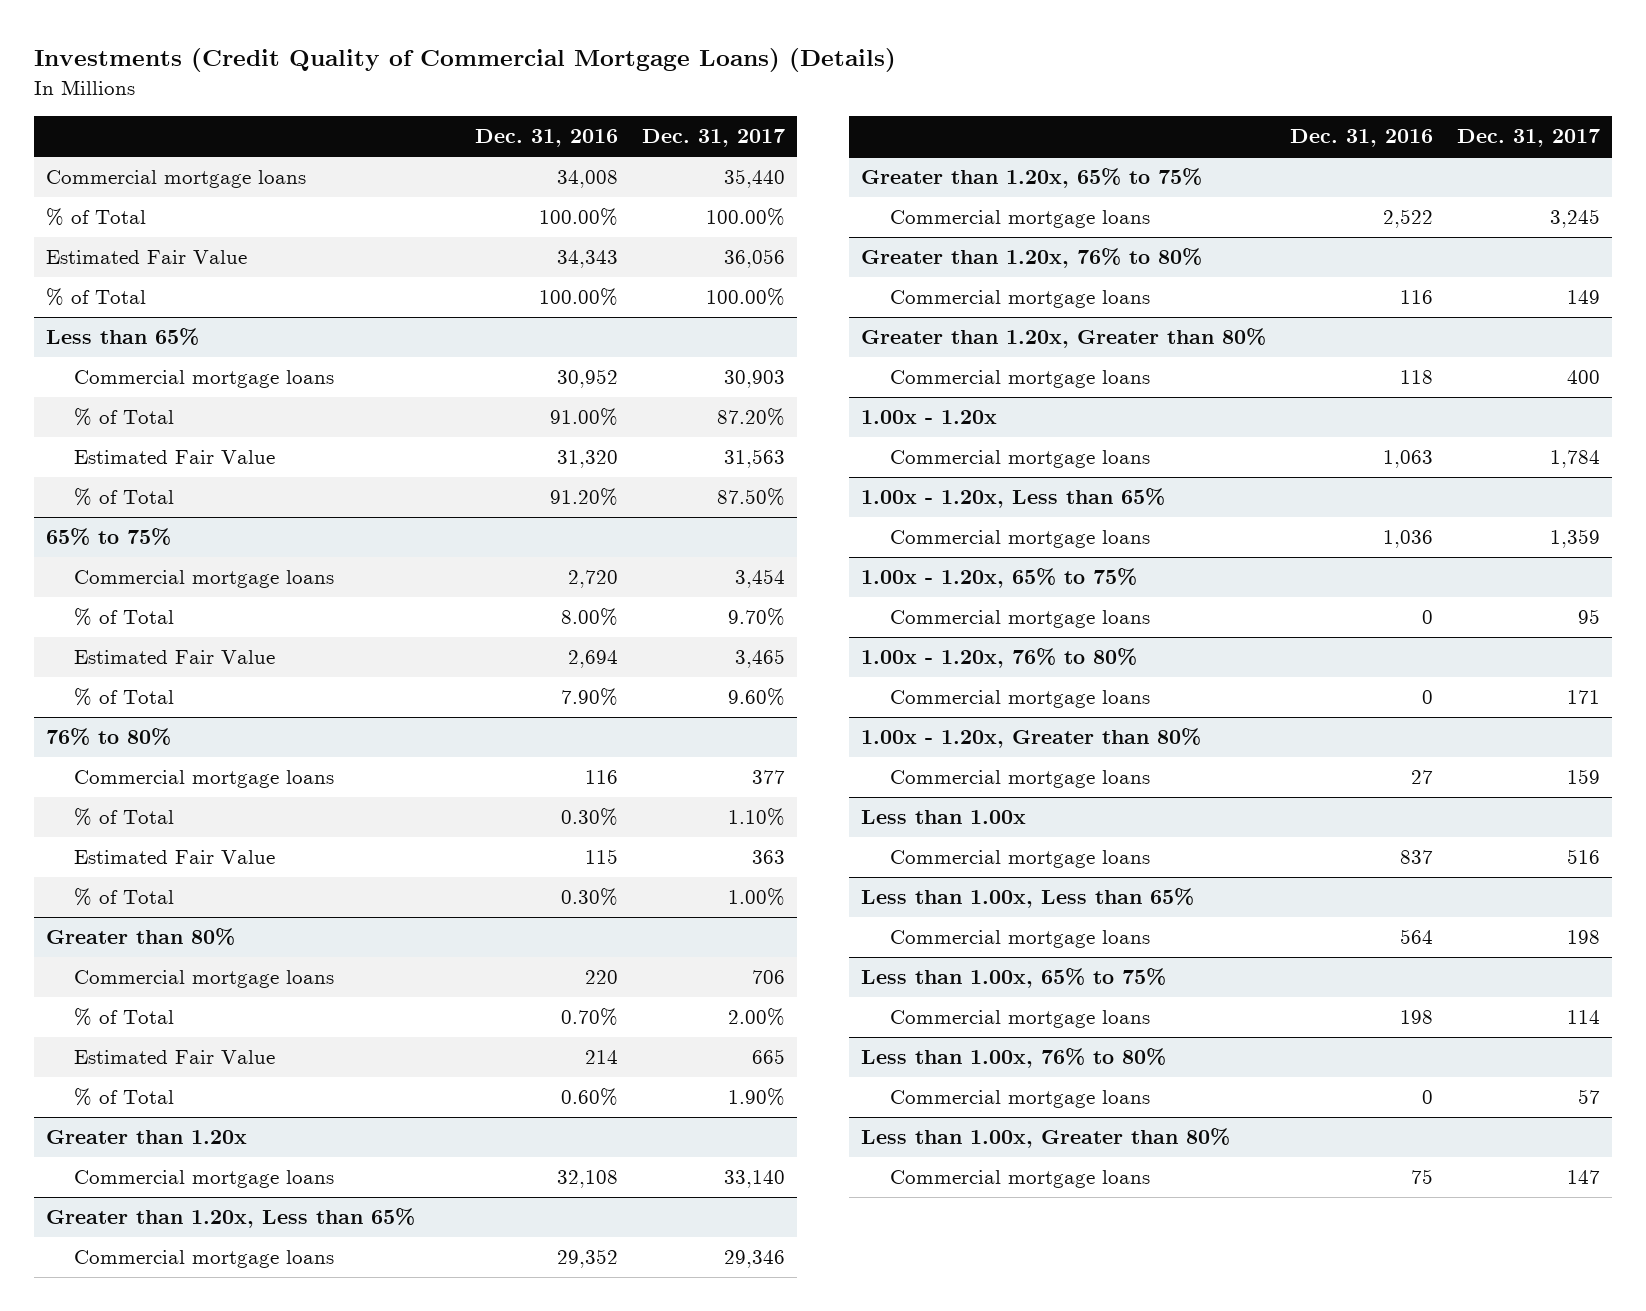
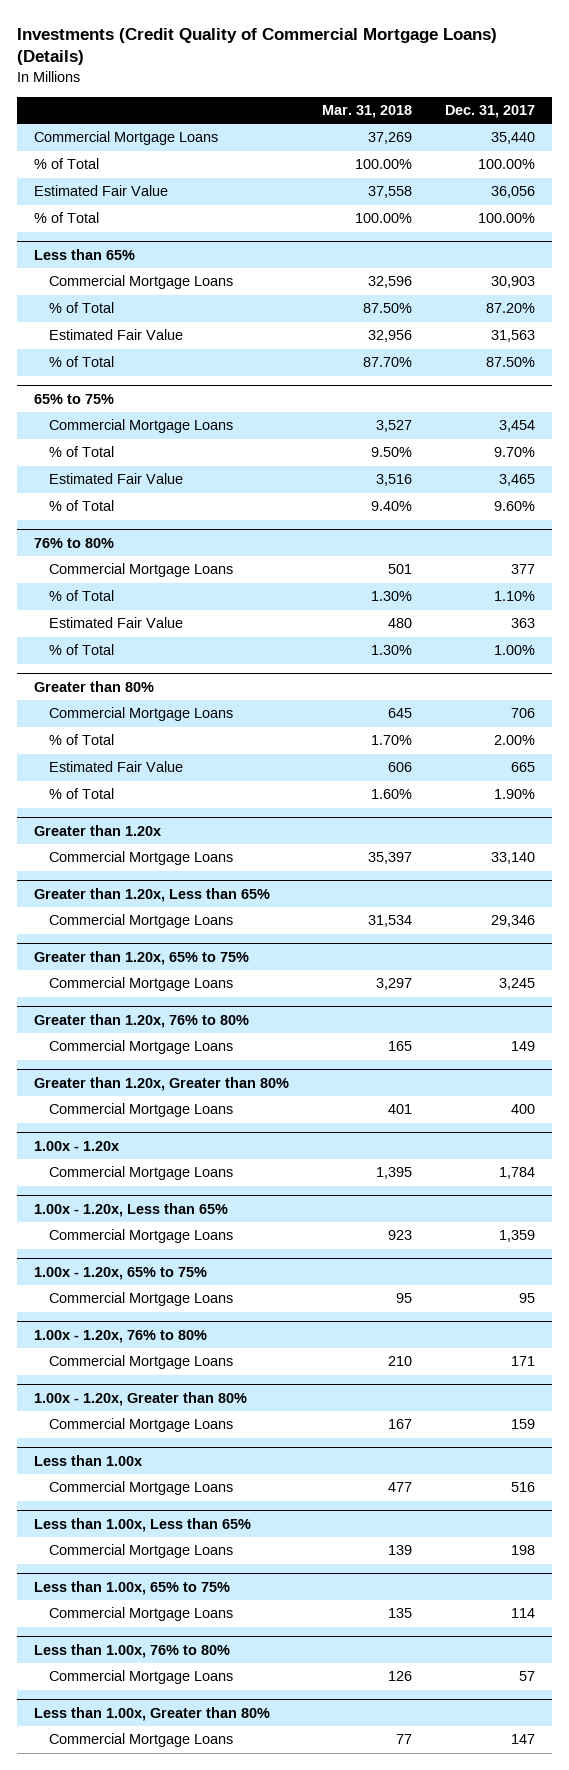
- | Dec. 31, 2016 | Dec. 31, 2017
+ | Mar. 31, 2018 | Dec. 31, 2017
- Commercial mortgage loans | 34,008 | 35,440
+ Commercial Mortgage Loans | 37,269 | 35,440
@ Less than 65%
- Commercial mortgage loans | 30,952 | 30,903
+ Commercial Mortgage Loans | 32,596 | 30,903
@ 65% to 75%
- Commercial mortgage loans | 2,720 | 3,454
+ Commercial Mortgage Loans | 3,527 | 3,454
@ 76% to 80%
- Commercial mortgage loans | 116 | 377
+ Commercial Mortgage Loans | 501 | 377
@ Greater than 80%
- Commercial mortgage loans | 220 | 706
+ Commercial Mortgage Loans | 645 | 706
@ Greater than 1.20x
- Commercial mortgage loans | 32,108 | 33,140
+ Commercial Mortgage Loans | 35,397 | 33,140
@ Greater than 1.20x, Less than 65%
- Commercial mortgage loans | 29,352 | 29,346
+ Commercial Mortgage Loans | 31,534 | 29,346
@ Greater than 1.20x, 65% to 75%
- Commercial mortgage loans | 2,522 | 3,245
+ Commercial Mortgage Loans | 3,297 | 3,245
@ Greater than 1.20x, 76% to 80%
- Commercial mortgage loans | 116 | 149
+ Commercial Mortgage Loans | 165 | 149
@ Greater than 1.20x, Greater than 80%
- Commercial mortgage loans | 118 | 400
+ Commercial Mortgage Loans | 401 | 400
@ 1.00x - 1.20x
- Commercial mortgage loans | 1,063 | 1,784
+ Commercial Mortgage Loans | 1,395 | 1,784
@ 1.00x - 1.20x, Less than 65%
- Commercial mortgage loans | 1,036 | 1,359
+ Commercial Mortgage Loans | 923 | 1,359
@ 1.00x - 1.20x, 65% to 75%
- Commercial mortgage loans | 0 | 95
+ Commercial Mortgage Loans | 95 | 95
@ 1.00x - 1.20x, 76% to 80%
- Commercial mortgage loans | 0 | 171
+ Commercial Mortgage Loans | 210 | 171
@ 1.00x - 1.20x, Greater than 80%
- Commercial mortgage loans | 27 | 159
+ Commercial Mortgage Loans | 167 | 159
@ Less than 1.00x
- Commercial mortgage loans | 837 | 516
+ Commercial Mortgage Loans | 477 | 516
@ Less than 1.00x, Less than 65%
- Commercial mortgage loans | 564 | 198
+ Commercial Mortgage Loans | 139 | 198
@ Less than 1.00x, 65% to 75%
- Commercial mortgage loans | 198 | 114
+ Commercial Mortgage Loans | 135 | 114
@ Less than 1.00x, 76% to 80%
- Commercial mortgage loans | 0 | 57
+ Commercial Mortgage Loans | 126 | 57
@ Less than 1.00x, Greater than 80%
- Commercial mortgage loans | 75 | 147
+ Commercial Mortgage Loans | 77 | 147

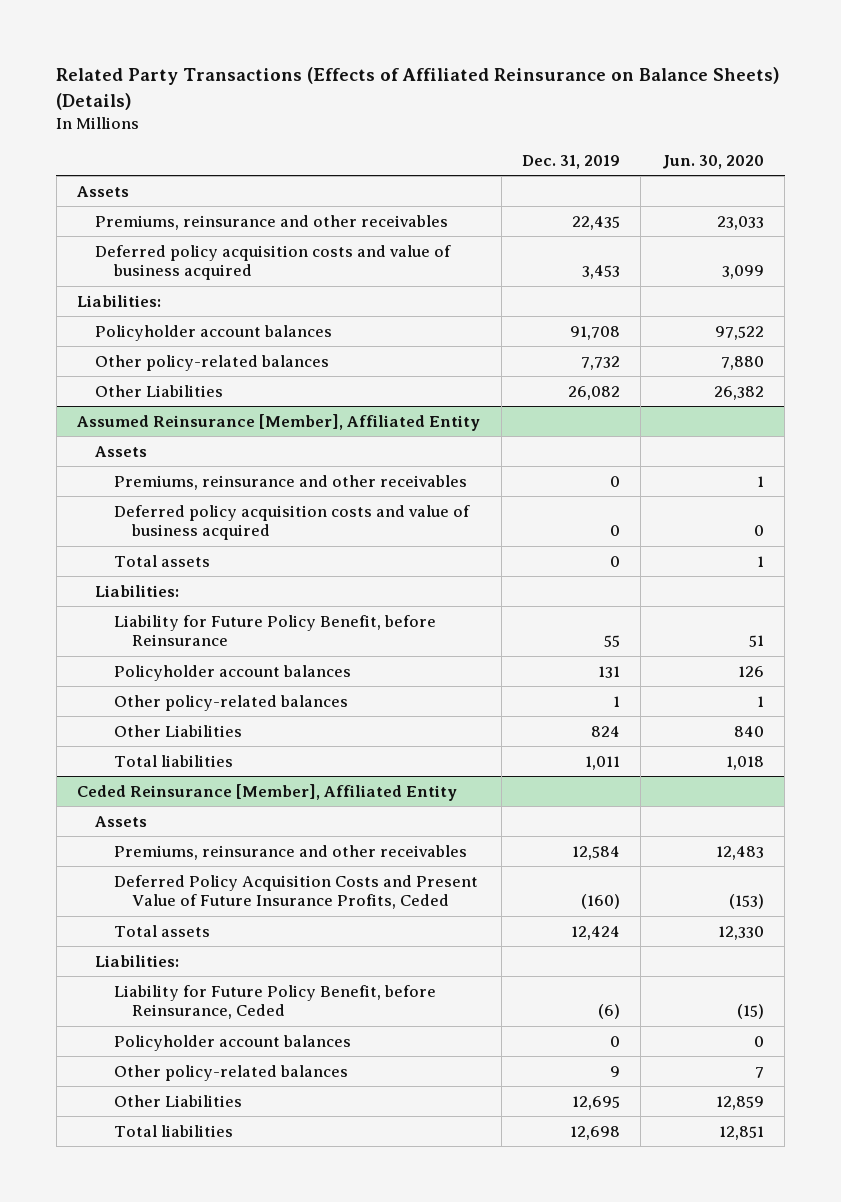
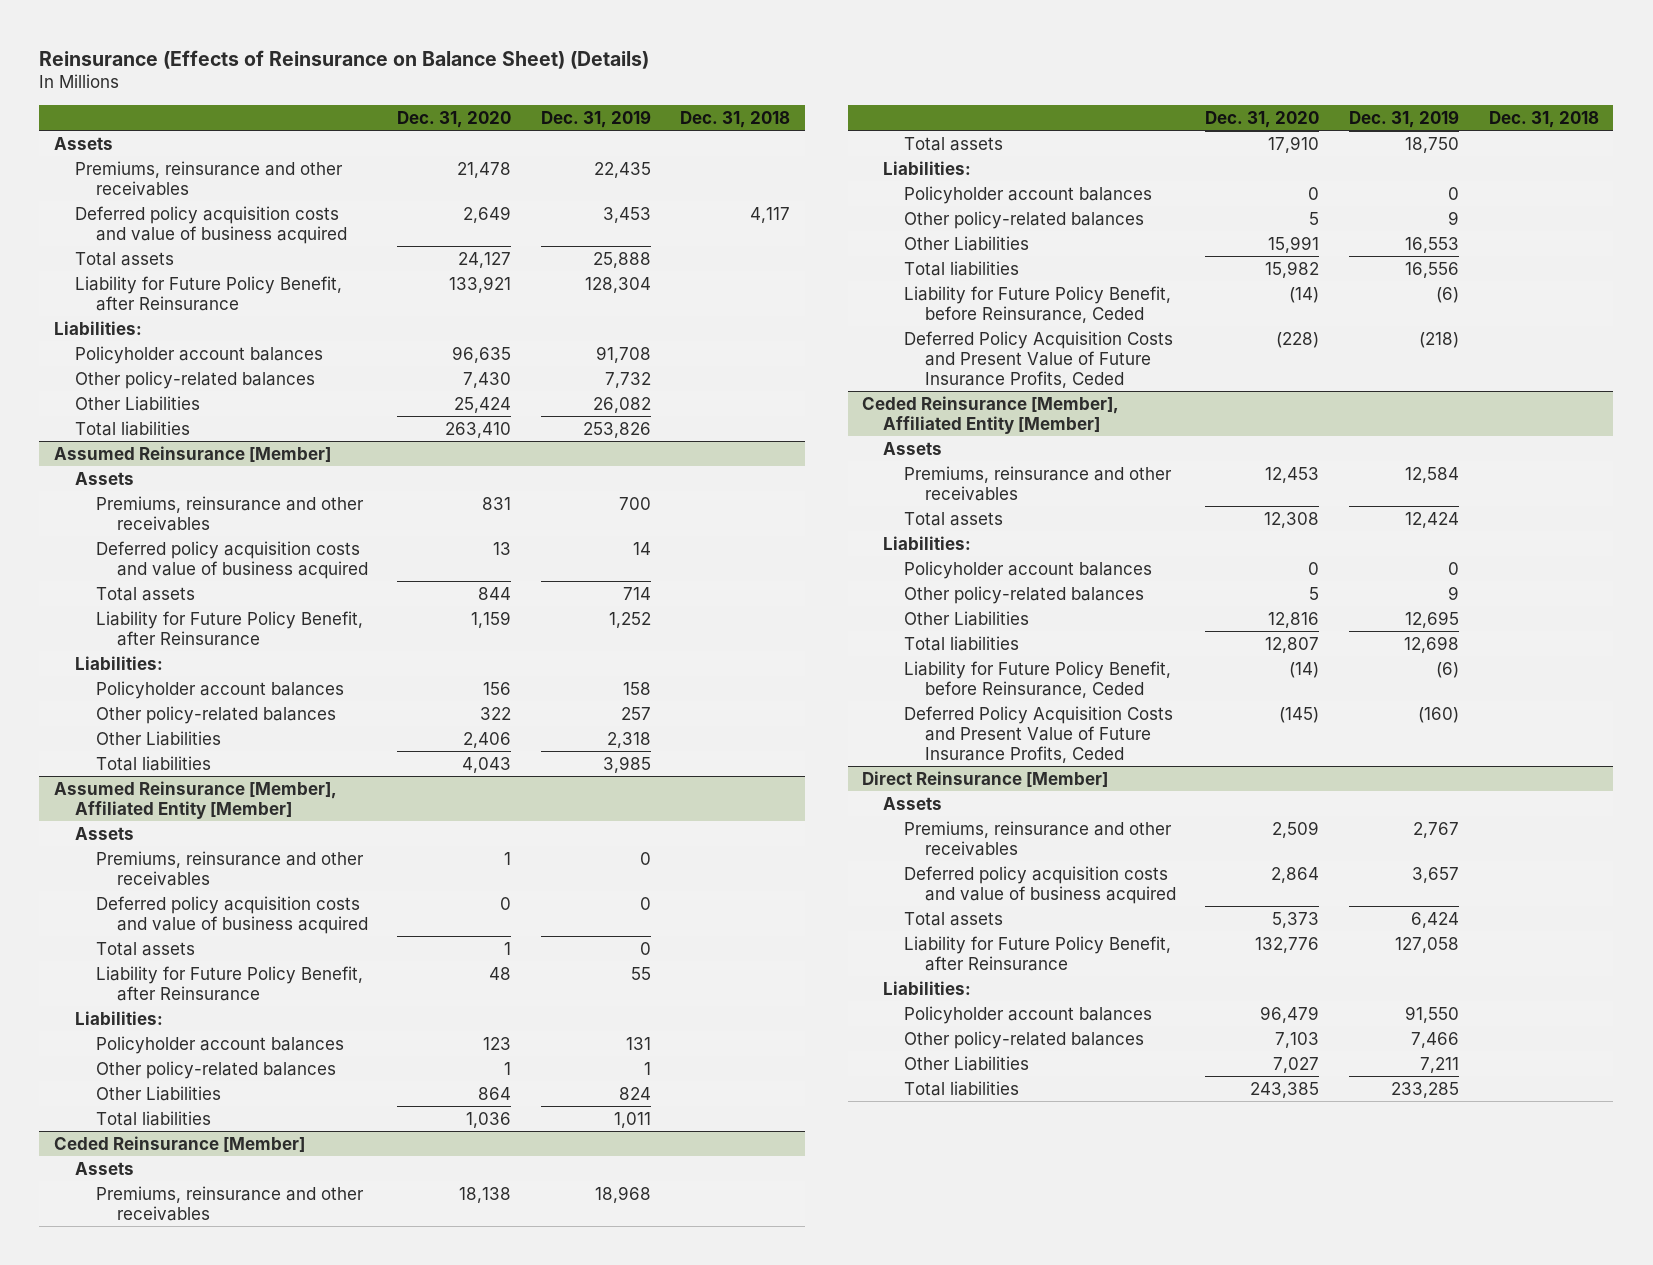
- Related Party Transactions (Effects of Affiliated Reinsurance on Balance Sheets) (Details)
+ Reinsurance (Effects of Reinsurance on Balance Sheet) (Details)
- | Dec. 31, 2019 | Jun. 30, 2020
+ | Dec. 31, 2020 | Dec. 31, 2019 | Dec. 31, 2018
+ Total assets | 24,127 | 25,888 |
+ Liability for Future Policy Benefit, after Reinsurance | 133,921 | 128,304 |
- Assumed Reinsurance [Member], Affiliated Entity
+ Total liabilities | 263,410 | 253,826 |
+ Assumed Reinsurance [Member]
+ Premiums, reinsurance and other receivables | 831 | 700 |
+ Deferred policy acquisition costs and value of business acquired | 13 | 14 |
+ Total assets | 844 | 714 |
+ Liability for Future Policy Benefit, after Reinsurance | 1,159 | 1,252 |
+ Liabilities:
+ Policyholder account balances | 156 | 158 |
+ Other policy-related balances | 322 | 257 |
+ Other Liabilities | 2,406 | 2,318 |
+ Total liabilities | 4,043 | 3,985 |
+ Assumed Reinsurance [Member], Affiliated Entity [Member]
+ Assets
+ Liability for Future Policy Benefit, after Reinsurance | 48 | 55 |
- Liability for Future Policy Benefit, before Reinsurance | 55 | 51
- Ceded Reinsurance [Member], Affiliated Entity
+ Ceded Reinsurance [Member]
+ Premiums, reinsurance and other receivables | 18,138 | 18,968 |
+ Total assets | 17,910 | 18,750 |
+ Liabilities:
+ Policyholder account balances | 0 | 0 |
+ Other policy-related balances | 5 | 9 |
+ Other Liabilities | 15,991 | 16,553 |
+ Total liabilities | 15,982 | 16,556 |
+ Liability for Future Policy Benefit, before Reinsurance, Ceded | (14) | (6) |
+ Deferred Policy Acquisition Costs and Present Value of Future Insurance Profits, Ceded | (228) | (218) |
+ Ceded Reinsurance [Member], Affiliated Entity [Member]
+ Assets
- Deferred Policy Acquisition Costs and Present Value of Future Insurance Profits, Ceded | (160) | (153)
- Liability for Future Policy Benefit, before Reinsurance, Ceded | (6) | (15)
+ Liability for Future Policy Benefit, before Reinsurance, Ceded | (14) | (6) |
+ Deferred Policy Acquisition Costs and Present Value of Future Insurance Profits, Ceded | (145) | (160) |
+ Direct Reinsurance [Member]
+ Assets
+ Premiums, reinsurance and other receivables | 2,509 | 2,767 |
+ Deferred policy acquisition costs and value of business acquired | 2,864 | 3,657 |
+ Total assets | 5,373 | 6,424 |
+ Liability for Future Policy Benefit, after Reinsurance | 132,776 | 127,058 |
+ Liabilities:
+ Policyholder account balances | 96,479 | 91,550 |
+ Other policy-related balances | 7,103 | 7,466 |
+ Other Liabilities | 7,027 | 7,211 |
+ Total liabilities | 243,385 | 233,285 |

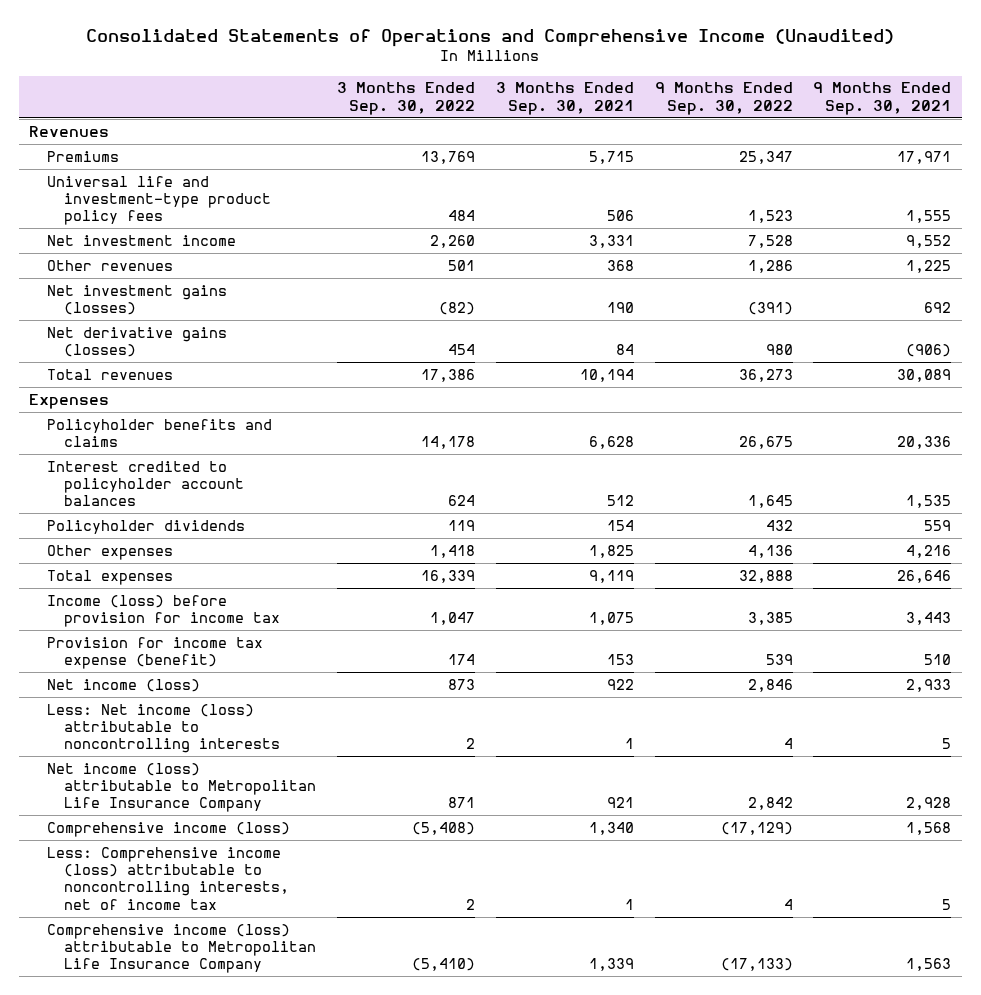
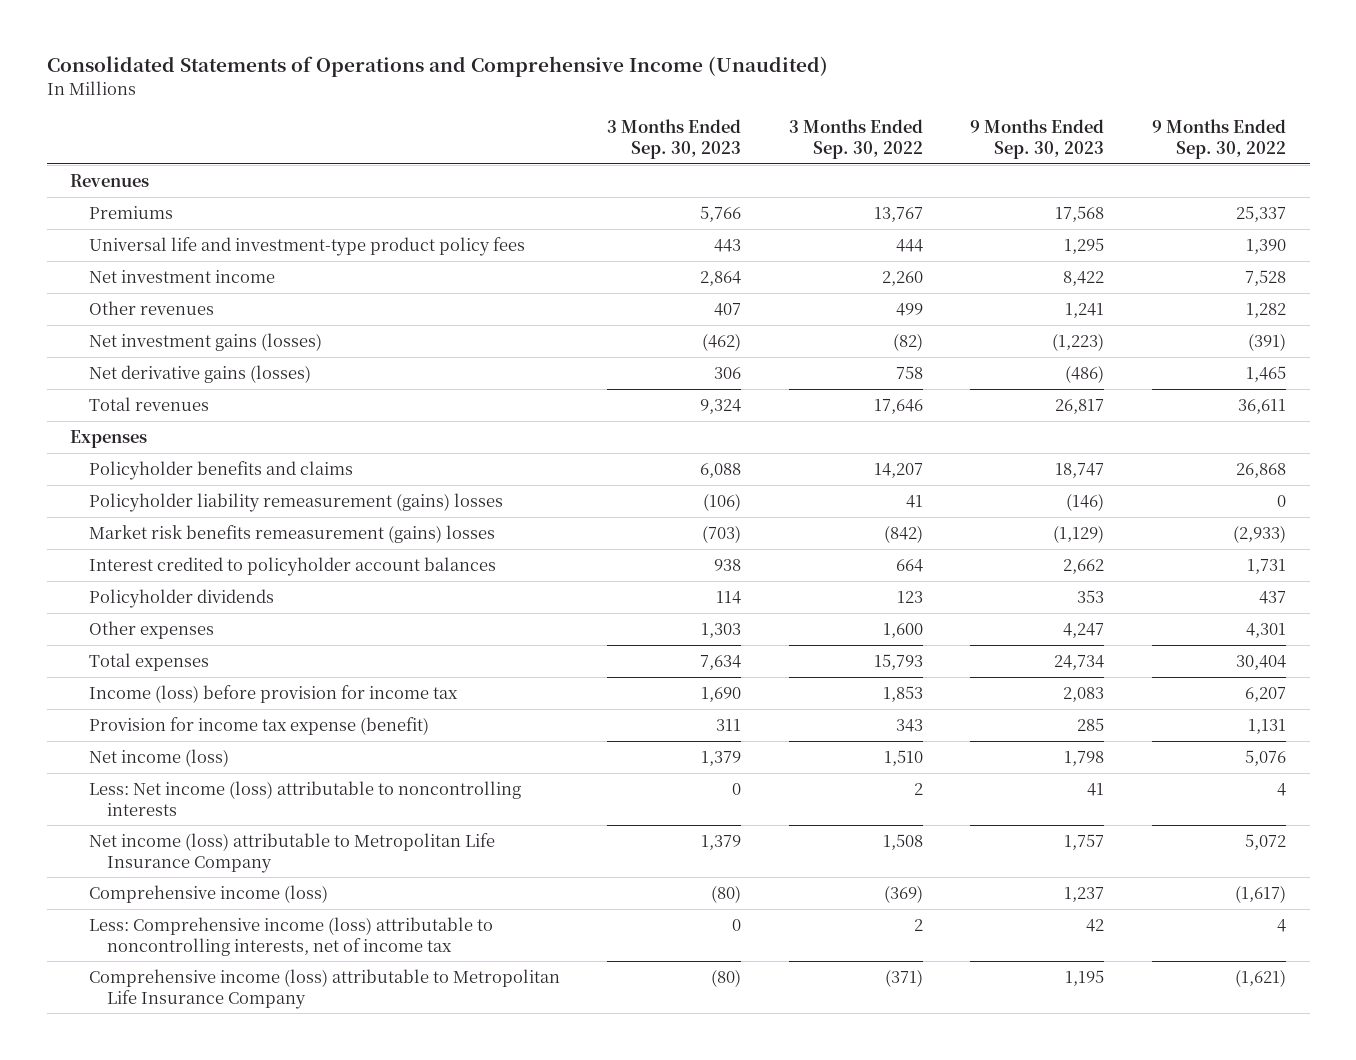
- | 3 Months Ended Sep. 30, 2022 | 3 Months Ended Sep. 30, 2021 | 9 Months Ended Sep. 30, 2022 | 9 Months Ended Sep. 30, 2021
+ | 3 Months Ended Sep. 30, 2023 | 3 Months Ended Sep. 30, 2022 | 9 Months Ended Sep. 30, 2023 | 9 Months Ended Sep. 30, 2022
- Premiums | 13,769 | 5,715 | 25,347 | 17,971
- Universal life and investment-type product policy fees | 484 | 506 | 1,523 | 1,555
+ Premiums | 5,766 | 13,767 | 17,568 | 25,337
+ Universal life and investment-type product policy fees | 443 | 444 | 1,295 | 1,390
- Other revenues | 501 | 368 | 1,286 | 1,225
+ Other revenues | 407 | 499 | 1,241 | 1,282
- Net derivative gains (losses) | 454 | 84 | 980 | (906)
- Total revenues | 17,386 | 10,194 | 36,273 | 30,089
+ Net derivative gains (losses) | 306 | 758 | (486) | 1,465
+ Total revenues | 9,324 | 17,646 | 26,817 | 36,611
- Policyholder benefits and claims | 14,178 | 6,628 | 26,675 | 20,336
- Interest credited to policyholder account balances | 624 | 512 | 1,645 | 1,535
- Policyholder dividends | 119 | 154 | 432 | 559
- Other expenses | 1,418 | 1,825 | 4,136 | 4,216
- Total expenses | 16,339 | 9,119 | 32,888 | 26,646
- Income (loss) before provision for income tax | 1,047 | 1,075 | 3,385 | 3,443
- Provision for income tax expense (benefit) | 174 | 153 | 539 | 510
- Net income (loss) | 873 | 922 | 2,846 | 2,933
+ Policyholder benefits and claims | 6,088 | 14,207 | 18,747 | 26,868
+ Policyholder liability remeasurement (gains) losses | (106) | 41 | (146) | 0
+ Market risk benefits remeasurement (gains) losses | (703) | (842) | (1,129) | (2,933)
+ Interest credited to policyholder account balances | 938 | 664 | 2,662 | 1,731
+ Policyholder dividends | 114 | 123 | 353 | 437
+ Other expenses | 1,303 | 1,600 | 4,247 | 4,301
+ Total expenses | 7,634 | 15,793 | 24,734 | 30,404
+ Income (loss) before provision for income tax | 1,690 | 1,853 | 2,083 | 6,207
+ Provision for income tax expense (benefit) | 311 | 343 | 285 | 1,131
+ Net income (loss) | 1,379 | 1,510 | 1,798 | 5,076
- Net income (loss) attributable to Metropolitan Life Insurance Company | 871 | 921 | 2,842 | 2,928
- Comprehensive income (loss) | (5,408) | 1,340 | (17,129) | 1,568
+ Net income (loss) attributable to Metropolitan Life Insurance Company | 1,379 | 1,508 | 1,757 | 5,072
+ Comprehensive income (loss) | (80) | (369) | 1,237 | (1,617)
- Comprehensive income (loss) attributable to Metropolitan Life Insurance Company | (5,410) | 1,339 | (17,133) | 1,563
+ Comprehensive income (loss) attributable to Metropolitan Life Insurance Company | (80) | (371) | 1,195 | (1,621)

